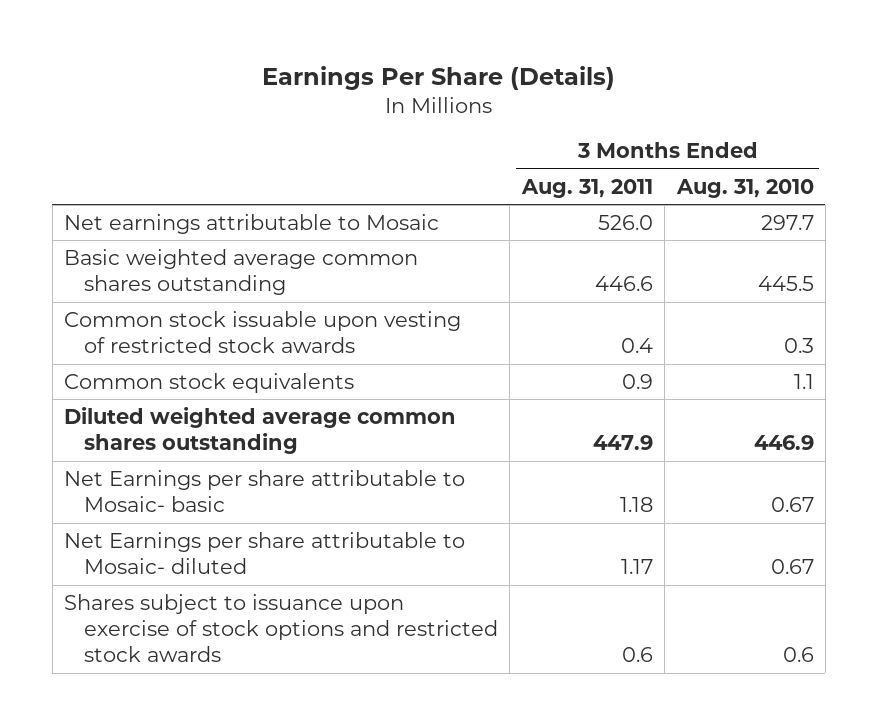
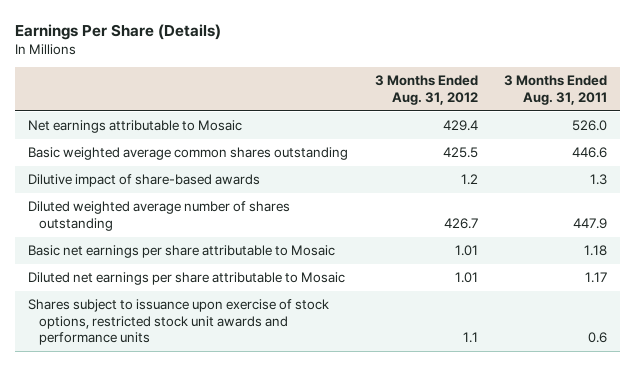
- | 3 Months Ended Aug. 31, 2011 | 3 Months Ended Aug. 31, 2010
+ | 3 Months Ended Aug. 31, 2012 | 3 Months Ended Aug. 31, 2011
- Common stock issuable upon vesting of restricted stock awards | 0.4 | 0.3
- Common stock equivalents | 0.9 | 1.1
- Diluted weighted average common shares outstanding | 447.9 | 446.9
- Net Earnings per share attributable to Mosaic- basic | 1.18 | 0.67
- Net Earnings per share attributable to Mosaic- diluted | 1.17 | 0.67
- Shares subject to issuance upon exercise of stock options and restricted stock awards | 0.6 | 0.6
+ Dilutive impact of share-based awards | 1.2 | 1.3
+ Diluted weighted average number of shares outstanding | 426.7 | 447.9
+ Basic net earnings per share attributable to Mosaic | 1.01 | 1.18
+ Diluted net earnings per share attributable to Mosaic | 1.01 | 1.17
+ Shares subject to issuance upon exercise of stock options, restricted stock unit awards and performance units | 1.1 | 0.6

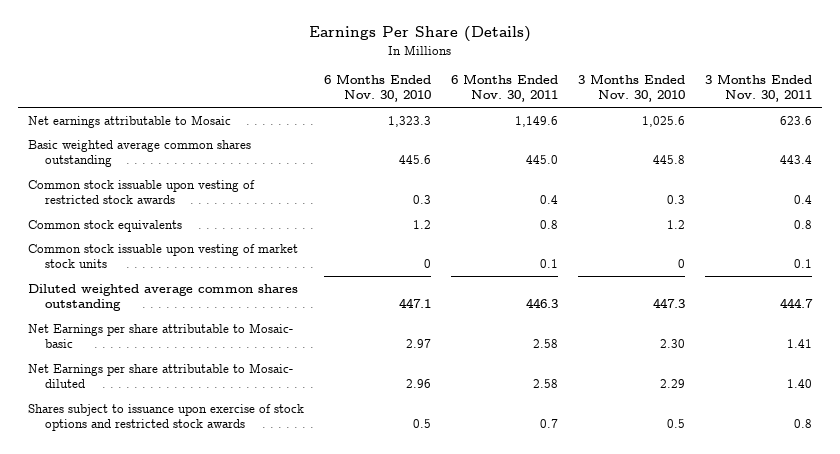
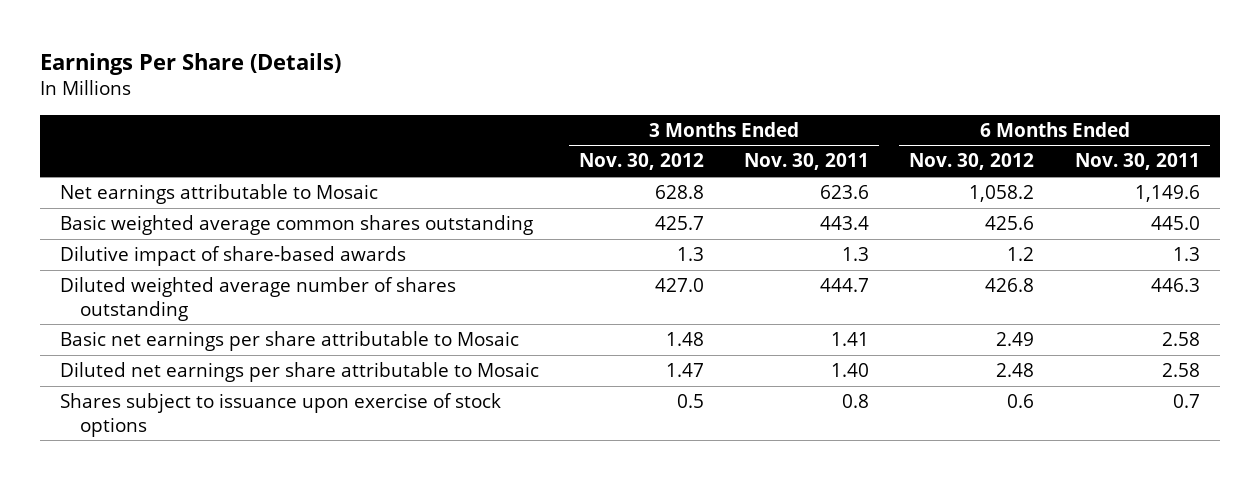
- | 6 Months Ended Nov. 30, 2010 | 6 Months Ended Nov. 30, 2011 | 3 Months Ended Nov. 30, 2010 | 3 Months Ended Nov. 30, 2011
+ | 3 Months Ended Nov. 30, 2012 | 3 Months Ended Nov. 30, 2011 | 6 Months Ended Nov. 30, 2012 | 6 Months Ended Nov. 30, 2011
- Common stock issuable upon vesting of restricted stock awards | 0.3 | 0.4 | 0.3 | 0.4
- Common stock equivalents | 1.2 | 0.8 | 1.2 | 0.8
- Common stock issuable upon vesting of market stock units | 0 | 0.1 | 0 | 0.1
- Diluted weighted average common shares outstanding | 447.1 | 446.3 | 447.3 | 444.7
- Net Earnings per share attributable to Mosaic- basic | 2.97 | 2.58 | 2.30 | 1.41
- Net Earnings per share attributable to Mosaic- diluted | 2.96 | 2.58 | 2.29 | 1.40
- Shares subject to issuance upon exercise of stock options and restricted stock awards | 0.5 | 0.7 | 0.5 | 0.8
+ Dilutive impact of share-based awards | 1.3 | 1.3 | 1.2 | 1.3
+ Diluted weighted average number of shares outstanding | 427.0 | 444.7 | 426.8 | 446.3
+ Basic net earnings per share attributable to Mosaic | 1.48 | 1.41 | 2.49 | 2.58
+ Diluted net earnings per share attributable to Mosaic | 1.47 | 1.40 | 2.48 | 2.58
+ Shares subject to issuance upon exercise of stock options | 0.5 | 0.8 | 0.6 | 0.7

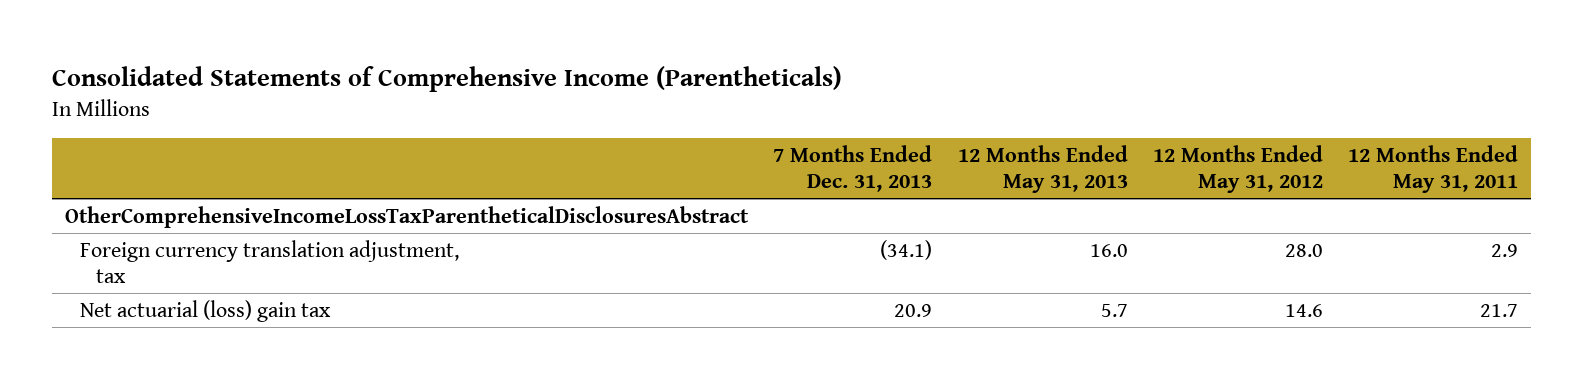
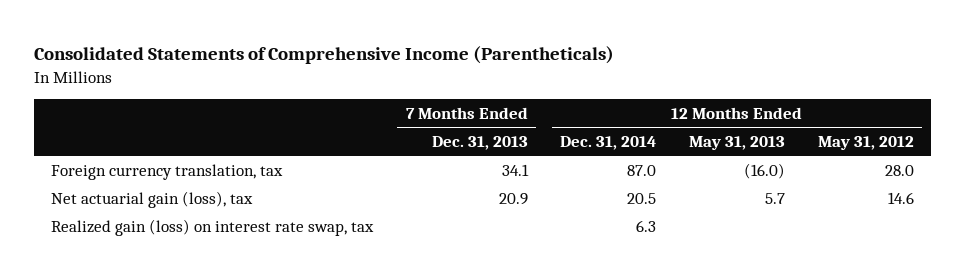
- | 7 Months Ended Dec. 31, 2013 | 12 Months Ended May 31, 2013 | 12 Months Ended May 31, 2012 | 12 Months Ended May 31, 2011
+ | 7 Months Ended Dec. 31, 2013 | 12 Months Ended Dec. 31, 2014 | 12 Months Ended May 31, 2013 | 12 Months Ended May 31, 2012
- OtherComprehensiveIncomeLossTaxParentheticalDisclosuresAbstract
- Foreign currency translation adjustment, tax | (34.1) | 16.0 | 28.0 | 2.9
- Net actuarial (loss) gain tax | 20.9 | 5.7 | 14.6 | 21.7
+ Foreign currency translation, tax | 34.1 | 87.0 | (16.0) | 28.0
+ Net actuarial gain (loss), tax | 20.9 | 20.5 | 5.7 | 14.6
+ Realized gain (loss) on interest rate swap, tax | | 6.3 | |

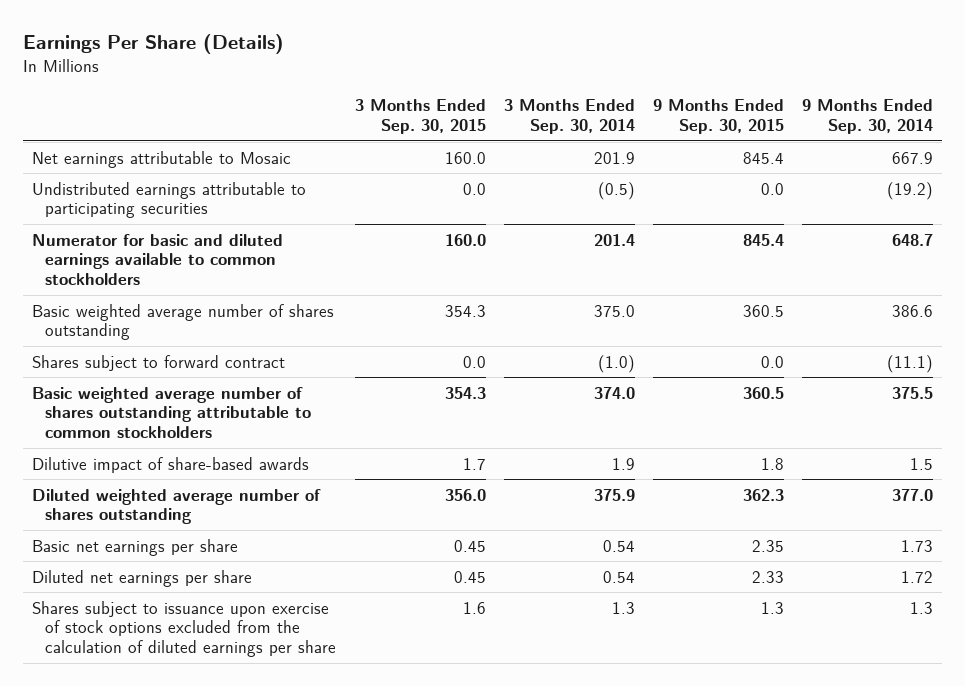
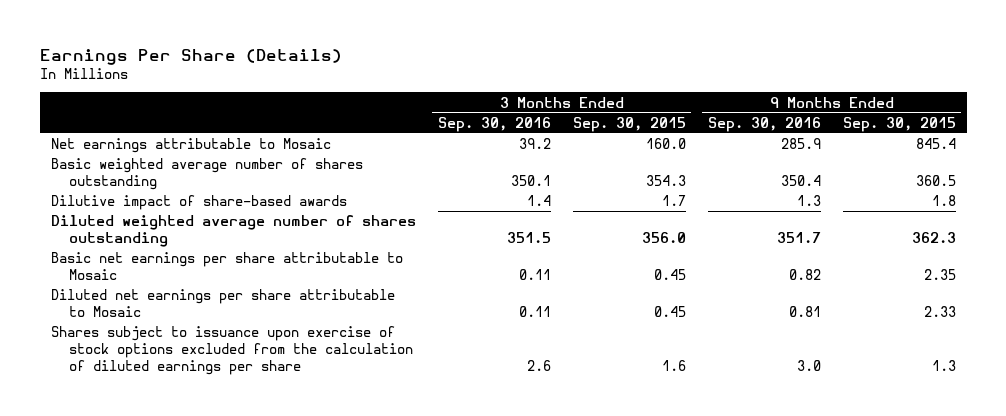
- | 3 Months Ended Sep. 30, 2015 | 3 Months Ended Sep. 30, 2014 | 9 Months Ended Sep. 30, 2015 | 9 Months Ended Sep. 30, 2014
+ | 3 Months Ended Sep. 30, 2016 | 3 Months Ended Sep. 30, 2015 | 9 Months Ended Sep. 30, 2016 | 9 Months Ended Sep. 30, 2015
- Undistributed earnings attributable to participating securities | 0.0 | (0.5) | 0.0 | (19.2)
- Numerator for basic and diluted earnings available to common stockholders | 160.0 | 201.4 | 845.4 | 648.7
- Shares subject to forward contract | 0.0 | (1.0) | 0.0 | (11.1)
- Basic weighted average number of shares outstanding attributable to common stockholders | 354.3 | 374.0 | 360.5 | 375.5
- Basic net earnings per share | 0.45 | 0.54 | 2.35 | 1.73
- Diluted net earnings per share | 0.45 | 0.54 | 2.33 | 1.72
+ Basic net earnings per share attributable to Mosaic | 0.11 | 0.45 | 0.82 | 2.35
+ Diluted net earnings per share attributable to Mosaic | 0.11 | 0.45 | 0.81 | 2.33

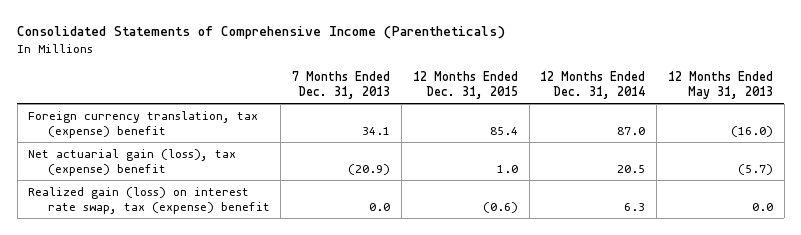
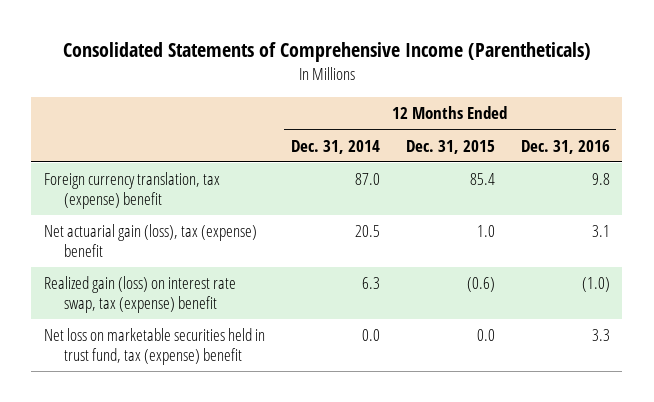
- | 7 Months Ended Dec. 31, 2013 | 12 Months Ended Dec. 31, 2015 | 12 Months Ended Dec. 31, 2014 | 12 Months Ended May 31, 2013
+ | 12 Months Ended Dec. 31, 2014 | 12 Months Ended Dec. 31, 2015 | 12 Months Ended Dec. 31, 2016
+ Net loss on marketable securities held in trust fund, tax (expense) benefit | 0.0 | 0.0 | 3.3

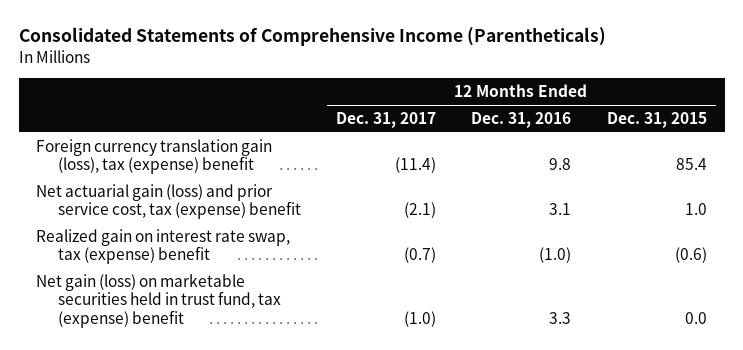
- | 12 Months Ended Dec. 31, 2014 | 12 Months Ended Dec. 31, 2015 | 12 Months Ended Dec. 31, 2016
+ | 12 Months Ended Dec. 31, 2017 | 12 Months Ended Dec. 31, 2016 | 12 Months Ended Dec. 31, 2015
- Foreign currency translation, tax (expense) benefit | 87.0 | 85.4 | 9.8
- Net actuarial gain (loss), tax (expense) benefit | 20.5 | 1.0 | 3.1
- Realized gain (loss) on interest rate swap, tax (expense) benefit | 6.3 | (0.6) | (1.0)
- Net loss on marketable securities held in trust fund, tax (expense) benefit | 0.0 | 0.0 | 3.3
+ Foreign currency translation gain (loss), tax (expense) benefit | (11.4) | 9.8 | 85.4
+ Net actuarial gain (loss) and prior service cost, tax (expense) benefit | (2.1) | 3.1 | 1.0
+ Realized gain on interest rate swap, tax (expense) benefit | (0.7) | (1.0) | (0.6)
+ Net gain (loss) on marketable securities held in trust fund, tax (expense) benefit | (1.0) | 3.3 | 0.0

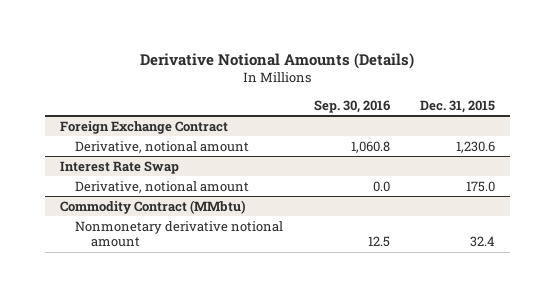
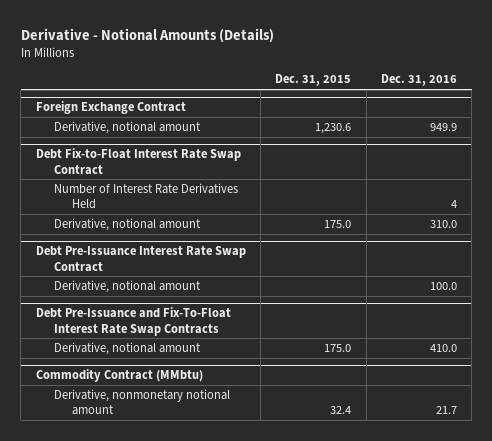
- Derivative Notional Amounts (Details)
+ Derivative - Notional Amounts (Details)
- | Sep. 30, 2016 | Dec. 31, 2015
+ | Dec. 31, 2015 | Dec. 31, 2016
- Interest Rate Swap
+ Debt Fix-to-Float Interest Rate Swap Contract
+ Number of Interest Rate Derivatives Held | | 4
+ Debt Pre-Issuance Interest Rate Swap Contract
+ Derivative, notional amount | | 100.0
+ Debt Pre-Issuance and Fix-To-Float Interest Rate Swap Contracts
+ Derivative, notional amount | 175.0 | 410.0
@ Commodity Contract (MMbtu)
- Nonmonetary derivative notional amount | 12.5 | 32.4
+ Derivative, nonmonetary notional amount | 32.4 | 21.7

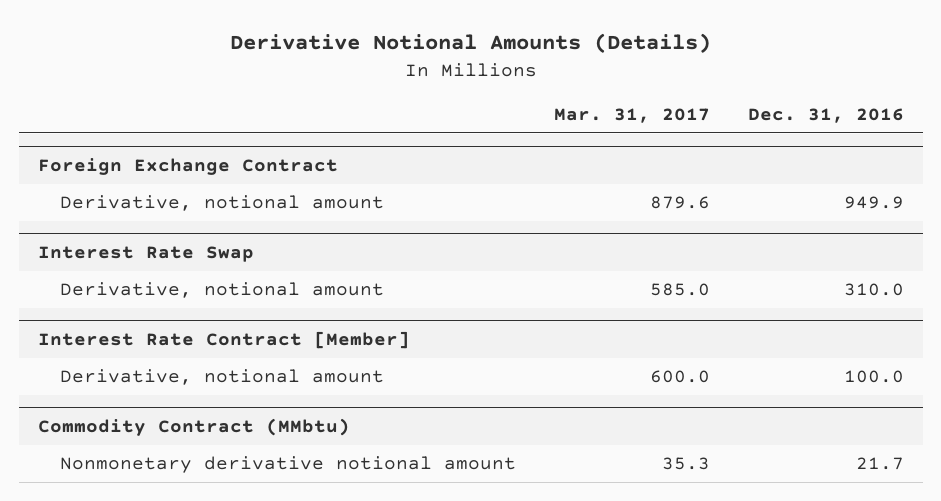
- Derivative - Notional Amounts (Details)
+ Derivative Notional Amounts (Details)
- | Dec. 31, 2015 | Dec. 31, 2016
+ | Mar. 31, 2017 | Dec. 31, 2016
- Debt Fix-to-Float Interest Rate Swap Contract
- Number of Interest Rate Derivatives Held | | 4
+ Interest Rate Swap
- Debt Pre-Issuance Interest Rate Swap Contract
+ Interest Rate Contract [Member]
- Debt Pre-Issuance and Fix-To-Float Interest Rate Swap Contracts
- Derivative, notional amount | 175.0 | 410.0
@ Commodity Contract (MMbtu)
- Derivative, nonmonetary notional amount | 32.4 | 21.7
+ Nonmonetary derivative notional amount | 35.3 | 21.7

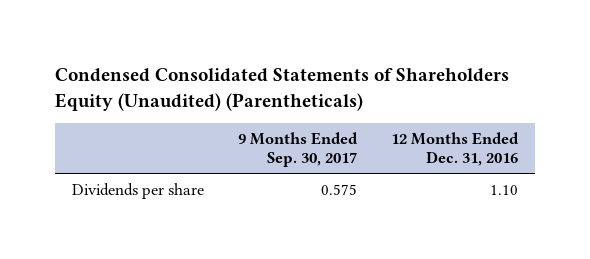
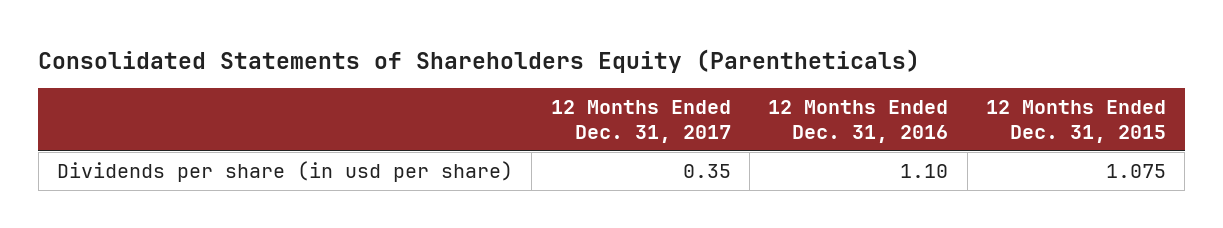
- Condensed Consolidated Statements of Shareholders Equity (Unaudited) (Parentheticals)
+ Consolidated Statements of Shareholders Equity (Parentheticals)
- | 9 Months Ended Sep. 30, 2017 | 12 Months Ended Dec. 31, 2016
+ | 12 Months Ended Dec. 31, 2017 | 12 Months Ended Dec. 31, 2016 | 12 Months Ended Dec. 31, 2015
- Dividends per share | 0.575 | 1.10
+ Dividends per share (in usd per share) | 0.35 | 1.10 | 1.075

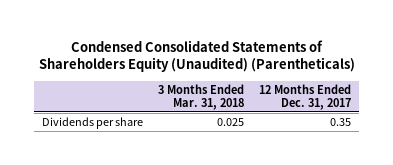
- Consolidated Statements of Shareholders Equity (Parentheticals)
+ Condensed Consolidated Statements of Shareholders Equity (Unaudited) (Parentheticals)
- | 12 Months Ended Dec. 31, 2017 | 12 Months Ended Dec. 31, 2016 | 12 Months Ended Dec. 31, 2015
+ | 3 Months Ended Mar. 31, 2018 | 12 Months Ended Dec. 31, 2017
- Dividends per share (in usd per share) | 0.35 | 1.10 | 1.075
+ Dividends per share | 0.025 | 0.35

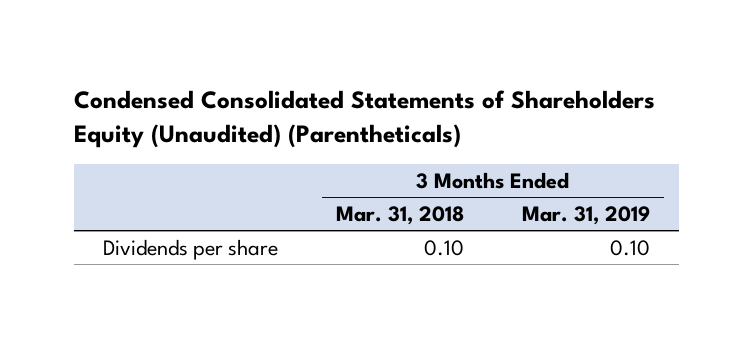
- | 3 Months Ended Mar. 31, 2018 | 12 Months Ended Dec. 31, 2017
+ | 3 Months Ended Mar. 31, 2018 | 3 Months Ended Mar. 31, 2019
- Dividends per share | 0.025 | 0.35
+ Dividends per share | 0.10 | 0.10

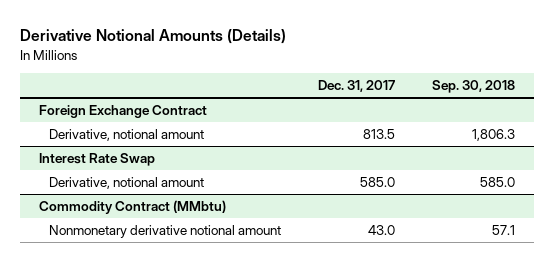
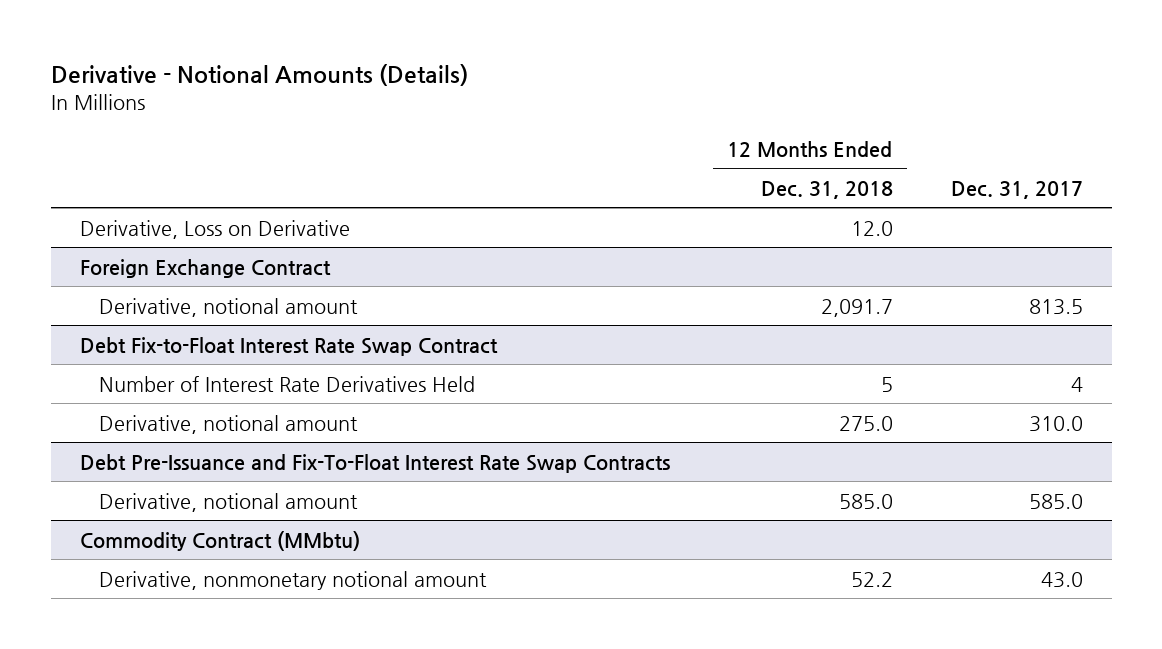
- Derivative Notional Amounts (Details)
+ Derivative - Notional Amounts (Details)
- | Dec. 31, 2017 | Sep. 30, 2018
+ | 12 Months Ended Dec. 31, 2018 | Dec. 31, 2017
+ Derivative, Loss on Derivative | 12.0 |
- Interest Rate Swap
+ Debt Fix-to-Float Interest Rate Swap Contract
+ Number of Interest Rate Derivatives Held | 5 | 4
+ Derivative, notional amount | 275.0 | 310.0
+ Debt Pre-Issuance and Fix-To-Float Interest Rate Swap Contracts
@ Commodity Contract (MMbtu)
- Nonmonetary derivative notional amount | 43.0 | 57.1
+ Derivative, nonmonetary notional amount | 52.2 | 43.0

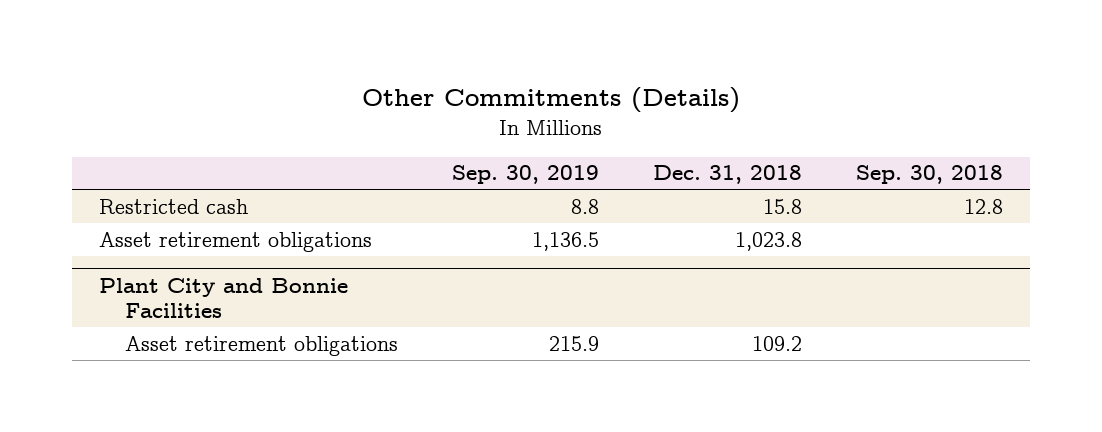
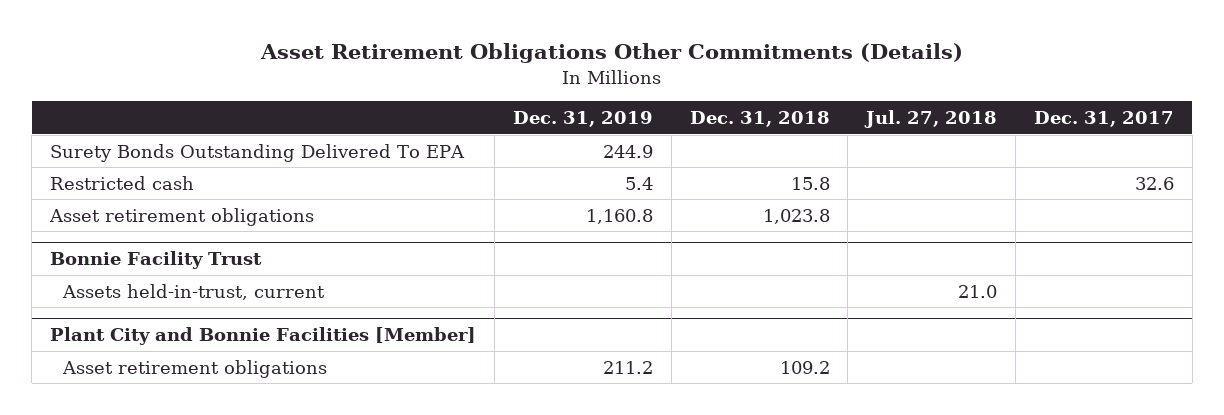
- Other Commitments (Details)
+ Asset Retirement Obligations Other Commitments (Details)
- | Sep. 30, 2019 | Dec. 31, 2018 | Sep. 30, 2018
+ | Dec. 31, 2019 | Dec. 31, 2018 | Jul. 27, 2018 | Dec. 31, 2017
+ Surety Bonds Outstanding Delivered To EPA | 244.9 | | |
- Plant City and Bonnie Facilities
+ Bonnie Facility Trust
+ Assets held-in-trust, current | | | 21.0 |
+ Plant City and Bonnie Facilities [Member]

